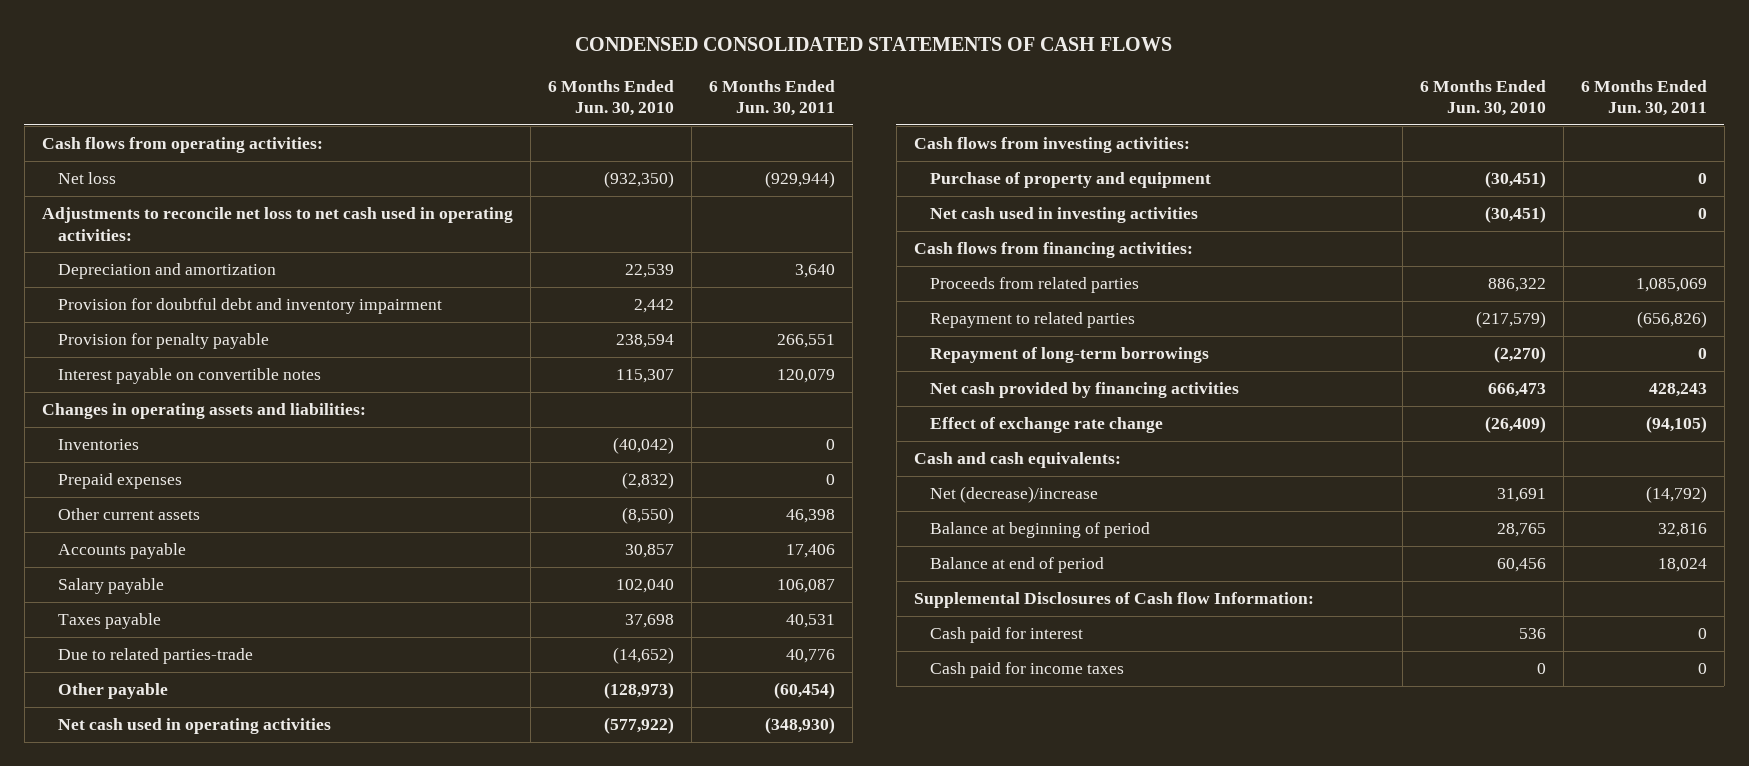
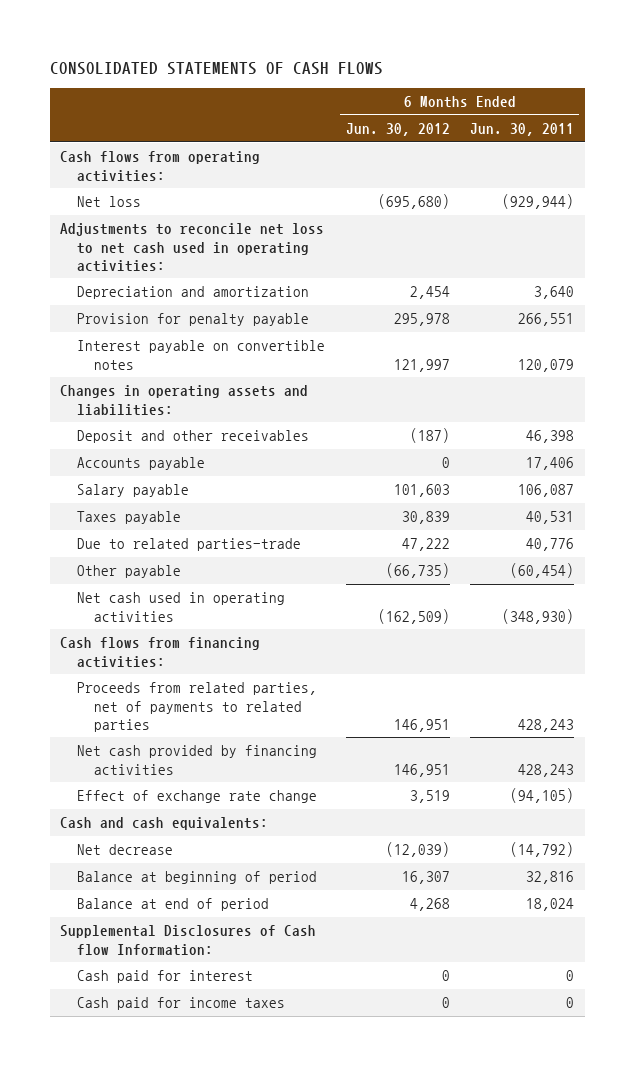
- CONDENSED CONSOLIDATED STATEMENTS OF CASH FLOWS
+ CONSOLIDATED STATEMENTS OF CASH FLOWS
- | 6 Months Ended Jun. 30, 2010 | 6 Months Ended Jun. 30, 2011
+ | 6 Months Ended Jun. 30, 2012 | 6 Months Ended Jun. 30, 2011
- Provision for doubtful debt and inventory impairment | 2,442 |
- Inventories | (40,042) | 0
- Prepaid expenses | (2,832) | 0
- Other current assets | (8,550) | 46,398
+ Deposit and other receivables | (187) | 46,398
- Cash flows from investing activities:
- Purchase of property and equipment | (30,451) | 0
- Net cash used in investing activities | (30,451) | 0
- Proceeds from related parties | 886,322 | 1,085,069
- Repayment to related parties | (217,579) | (656,826)
- Repayment of long-term borrowings | (2,270) | 0
+ Proceeds from related parties, net of payments to related parties | 146,951 | 428,243
- Net (decrease)/increase | 31,691 | (14,792)
+ Net decrease | (12,039) | (14,792)

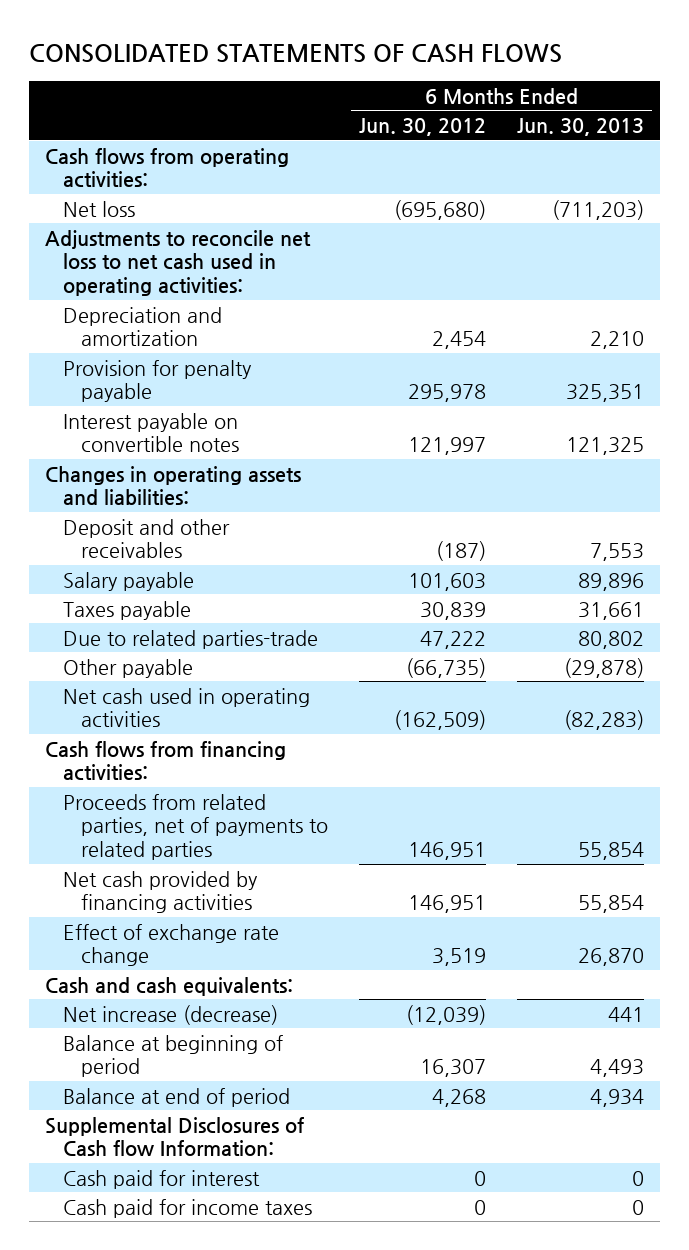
- | 6 Months Ended Jun. 30, 2012 | 6 Months Ended Jun. 30, 2011
+ | 6 Months Ended Jun. 30, 2012 | 6 Months Ended Jun. 30, 2013
- Accounts payable | 0 | 17,406
- Net decrease | (12,039) | (14,792)
+ Net increase (decrease) | (12,039) | 441

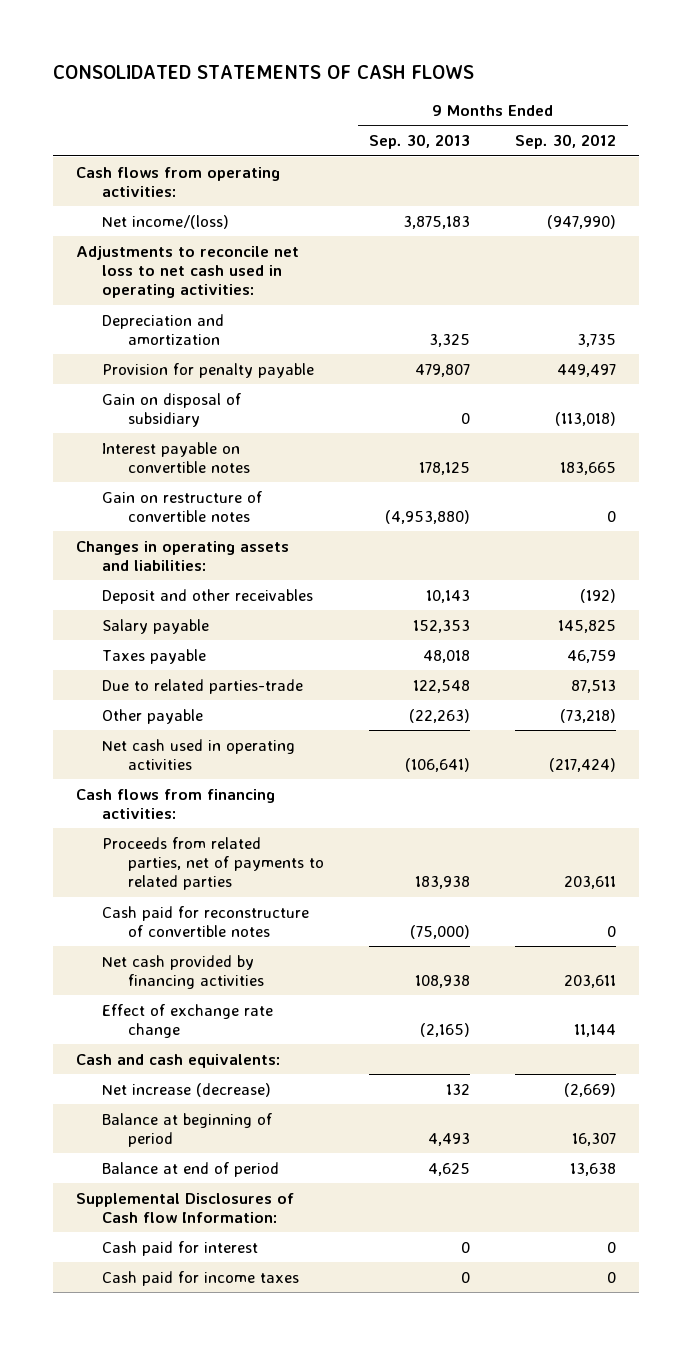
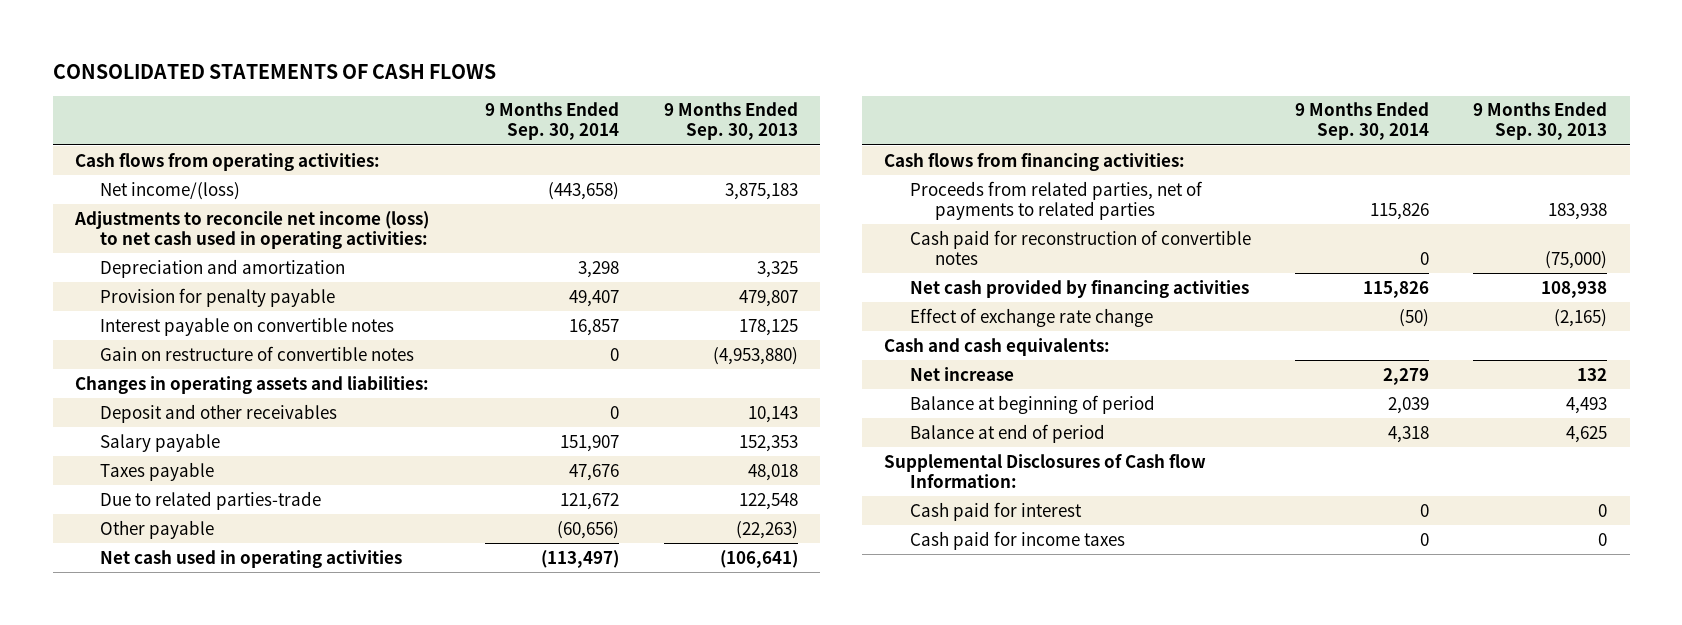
- | 9 Months Ended Sep. 30, 2013 | 9 Months Ended Sep. 30, 2012
+ | 9 Months Ended Sep. 30, 2014 | 9 Months Ended Sep. 30, 2013
- Adjustments to reconcile net loss to net cash used in operating activities:
+ Adjustments to reconcile net income (loss) to net cash used in operating activities:
- Gain on disposal of subsidiary | 0 | (113,018)
- Cash paid for reconstructure of convertible notes | (75,000) | 0
+ Cash paid for reconstruction of convertible notes | 0 | (75,000)
- Net increase (decrease) | 132 | (2,669)
+ Net increase | 2,279 | 132

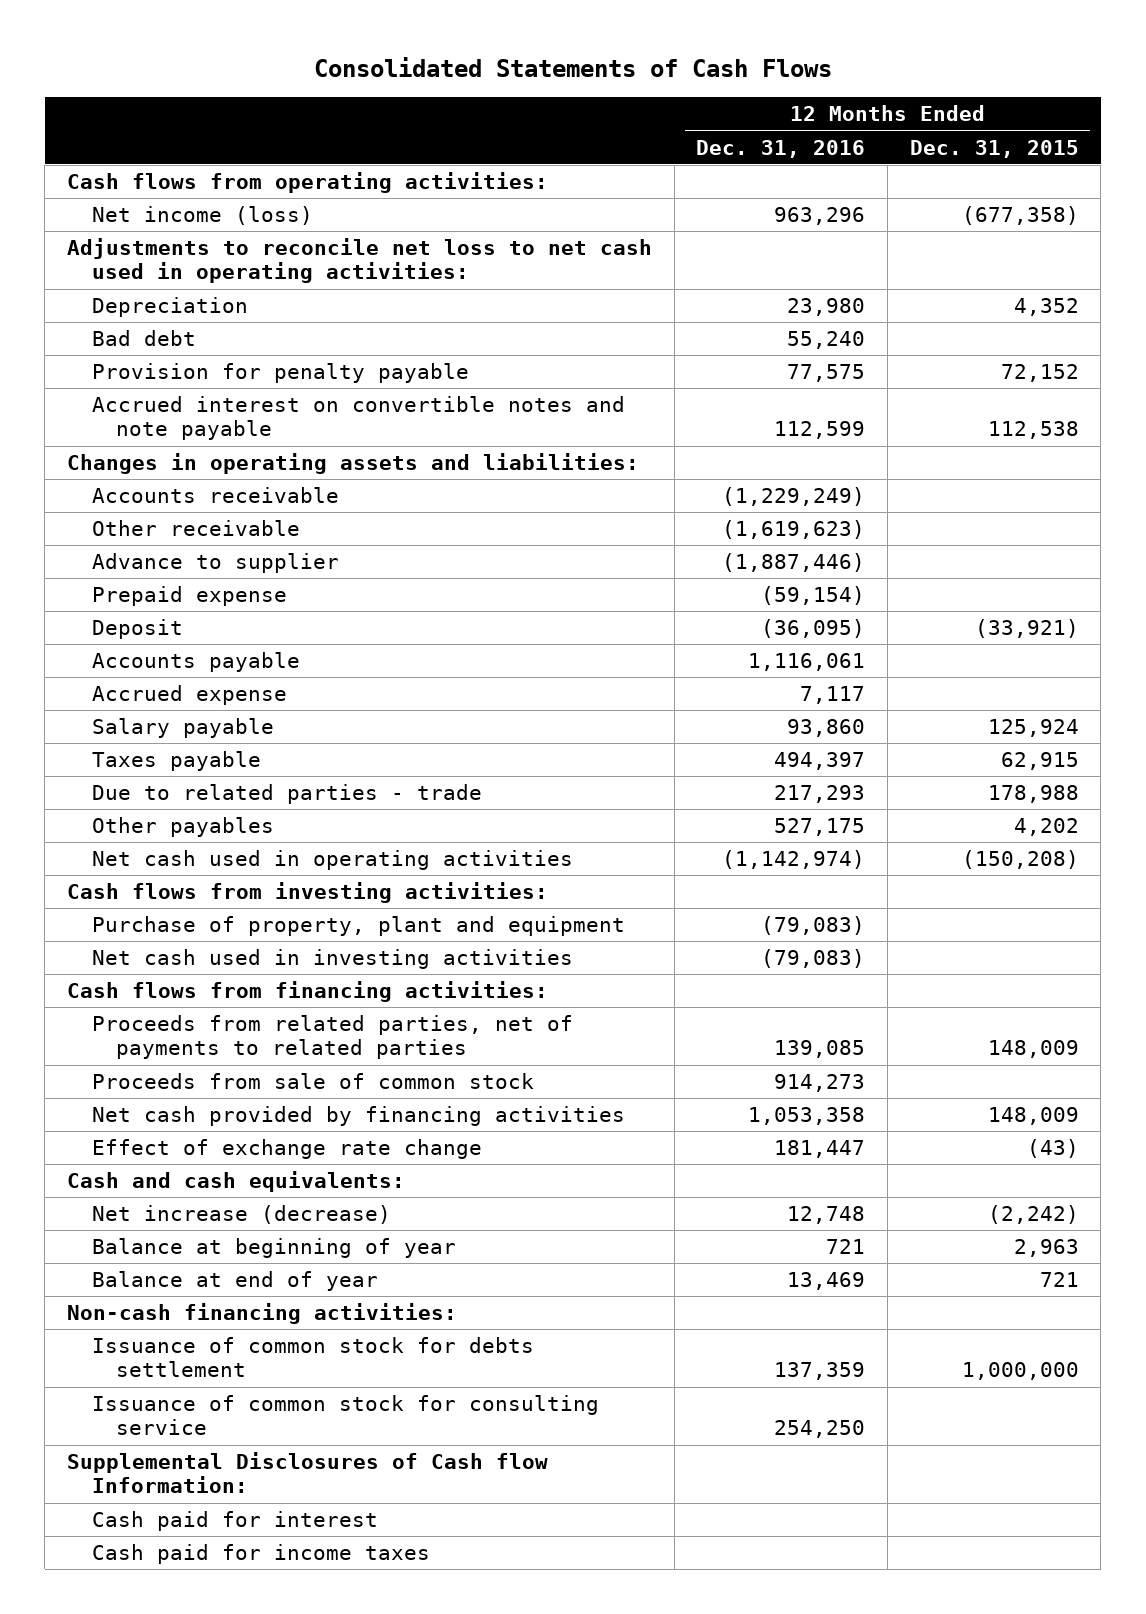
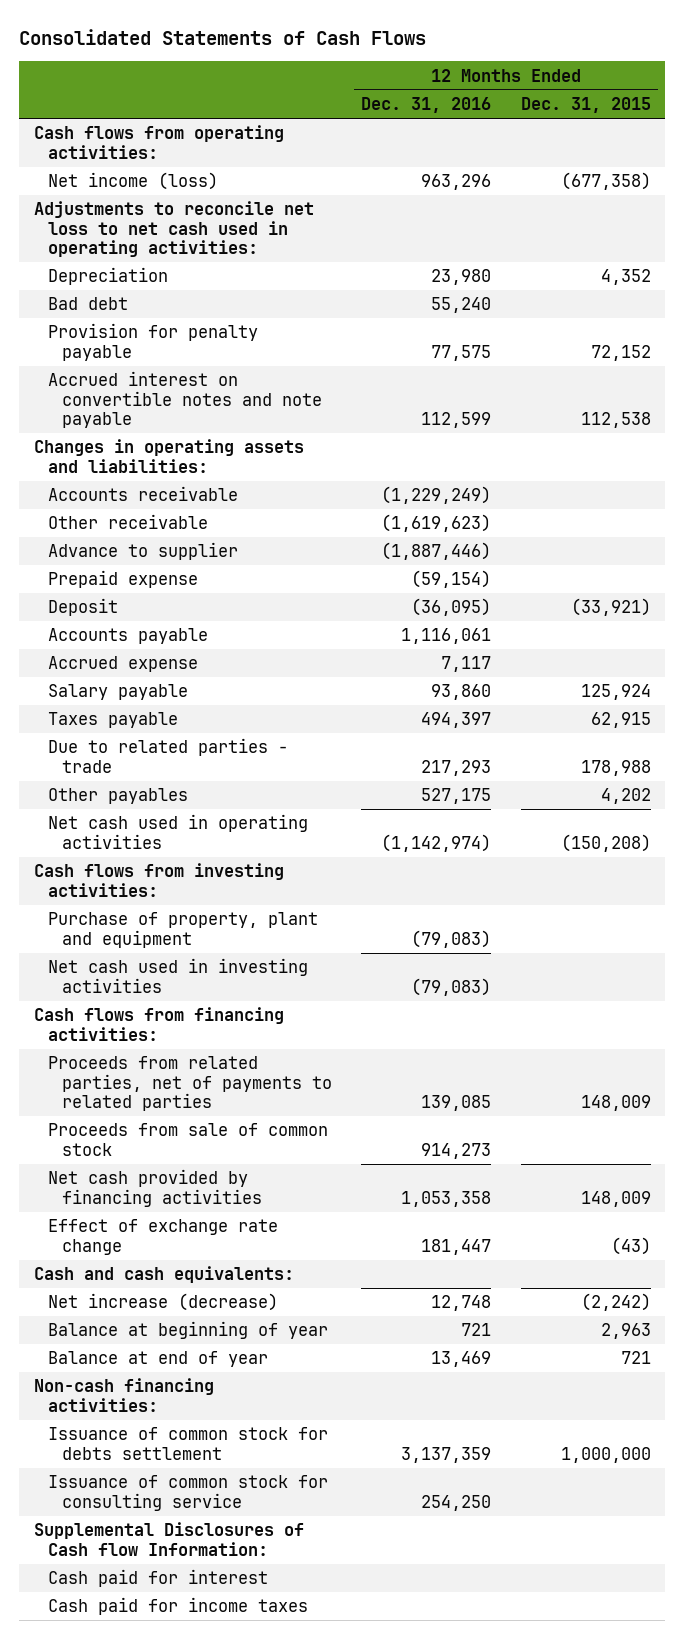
- Issuance of common stock for debts settlement | 137,359 | 1,000,000
+ Issuance of common stock for debts settlement | 3,137,359 | 1,000,000

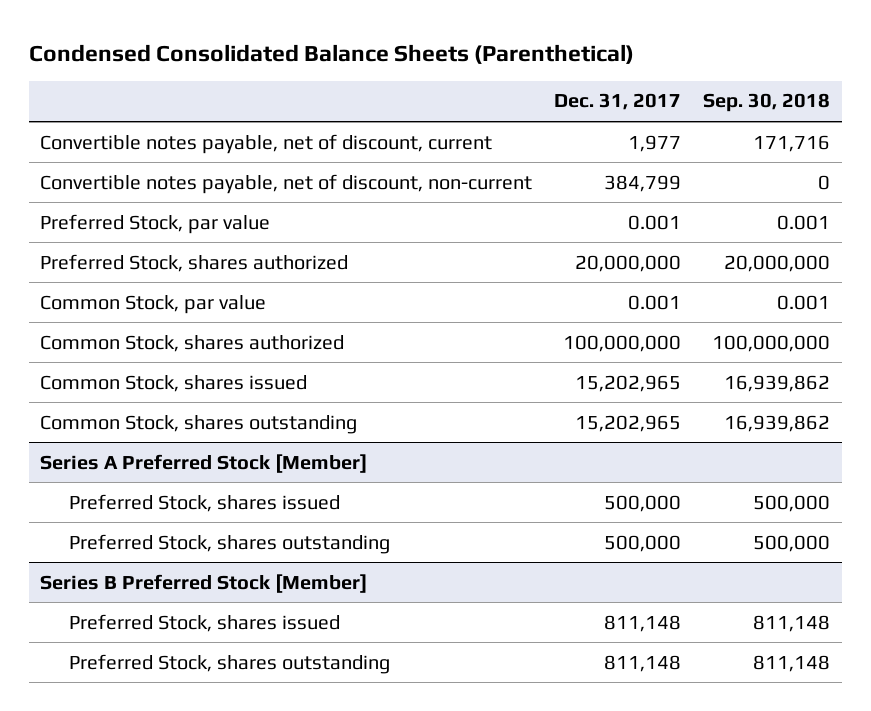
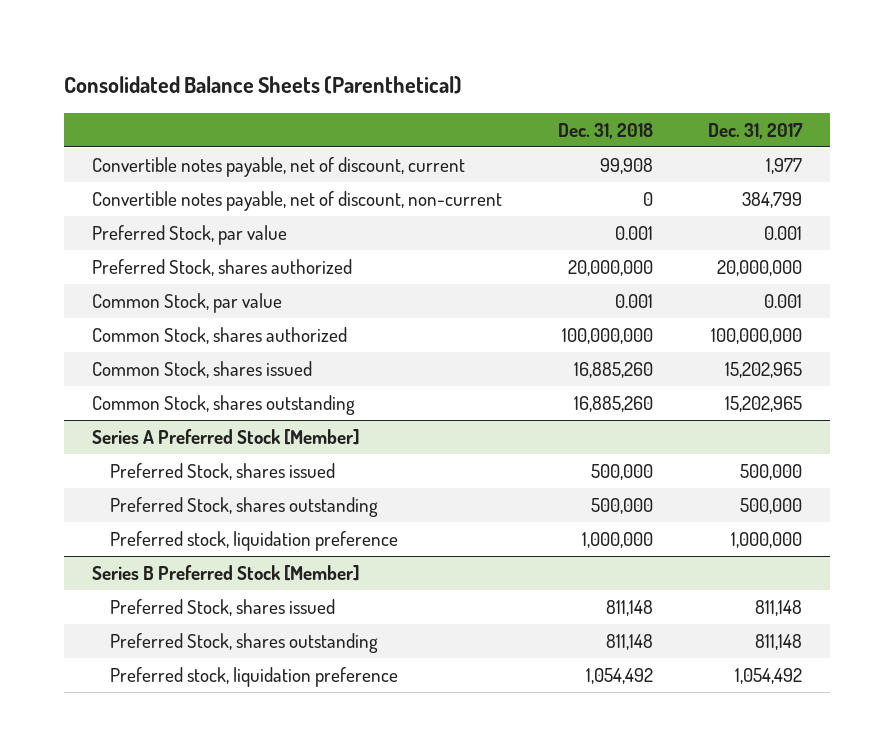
- Condensed Consolidated Balance Sheets (Parenthetical)
+ Consolidated Balance Sheets (Parenthetical)
- | Dec. 31, 2017 | Sep. 30, 2018
+ | Dec. 31, 2018 | Dec. 31, 2017
@ Series A Preferred Stock [Member]
+ Preferred stock, liquidation preference | 1,000,000 | 1,000,000
@ Series B Preferred Stock [Member]
+ Preferred stock, liquidation preference | 1,054,492 | 1,054,492

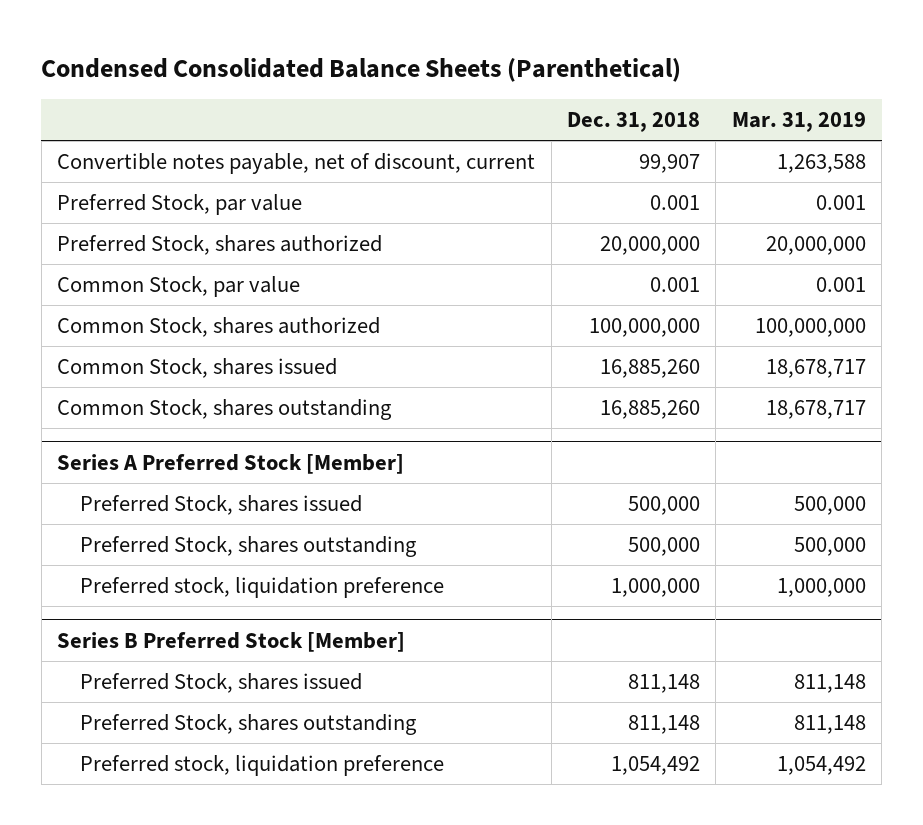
- Consolidated Balance Sheets (Parenthetical)
+ Condensed Consolidated Balance Sheets (Parenthetical)
- | Dec. 31, 2018 | Dec. 31, 2017
+ | Dec. 31, 2018 | Mar. 31, 2019
- Convertible notes payable, net of discount, current | 99,908 | 1,977
- Convertible notes payable, net of discount, non-current | 0 | 384,799
+ Convertible notes payable, net of discount, current | 99,907 | 1,263,588

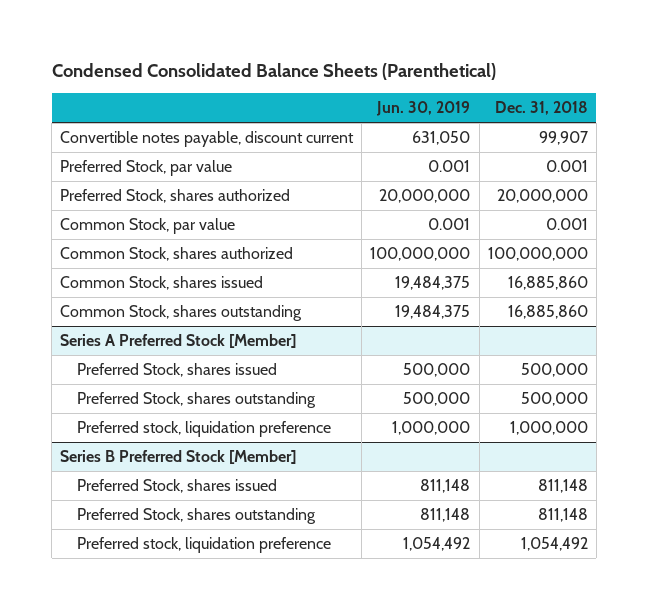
- | Dec. 31, 2018 | Mar. 31, 2019
+ | Jun. 30, 2019 | Dec. 31, 2018
- Convertible notes payable, net of discount, current | 99,907 | 1,263,588
+ Convertible notes payable, discount current | 631,050 | 99,907
- Common Stock, shares issued | 16,885,260 | 18,678,717
- Common Stock, shares outstanding | 16,885,260 | 18,678,717
+ Common Stock, shares issued | 19,484,375 | 16,885,860
+ Common Stock, shares outstanding | 19,484,375 | 16,885,860

